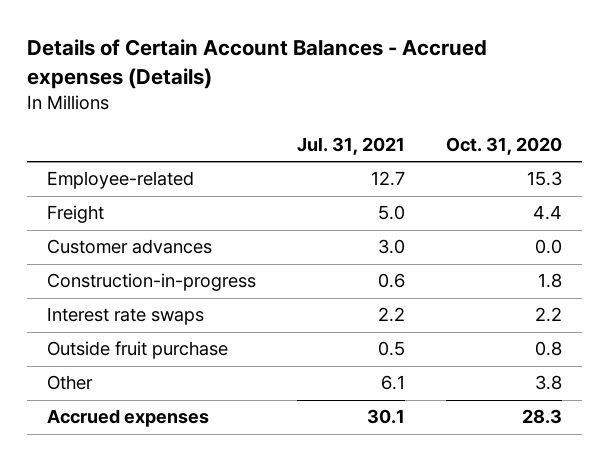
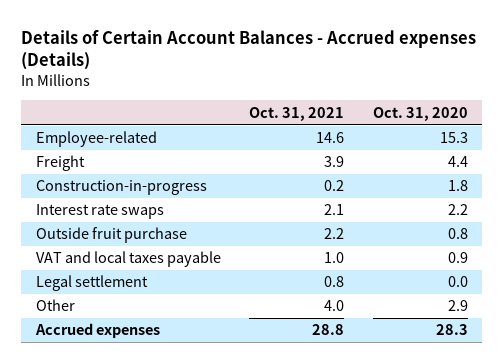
- | Jul. 31, 2021 | Oct. 31, 2020
+ | Oct. 31, 2021 | Oct. 31, 2020
- Customer advances | 3.0 | 0.0
- Other | 6.1 | 3.8
+ VAT and local taxes payable | 1.0 | 0.9
+ Legal settlement | 0.8 | 0.0
+ Other | 4.0 | 2.9

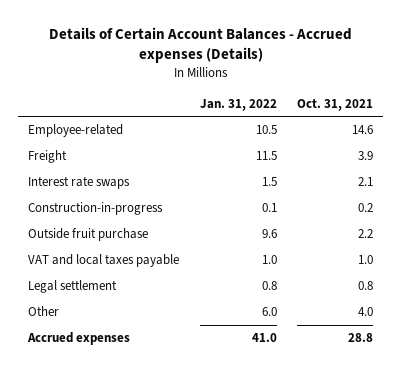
- | Oct. 31, 2021 | Oct. 31, 2020
+ | Jan. 31, 2022 | Oct. 31, 2021
moved down: Construction-in-progress | 0.1 | 0.2

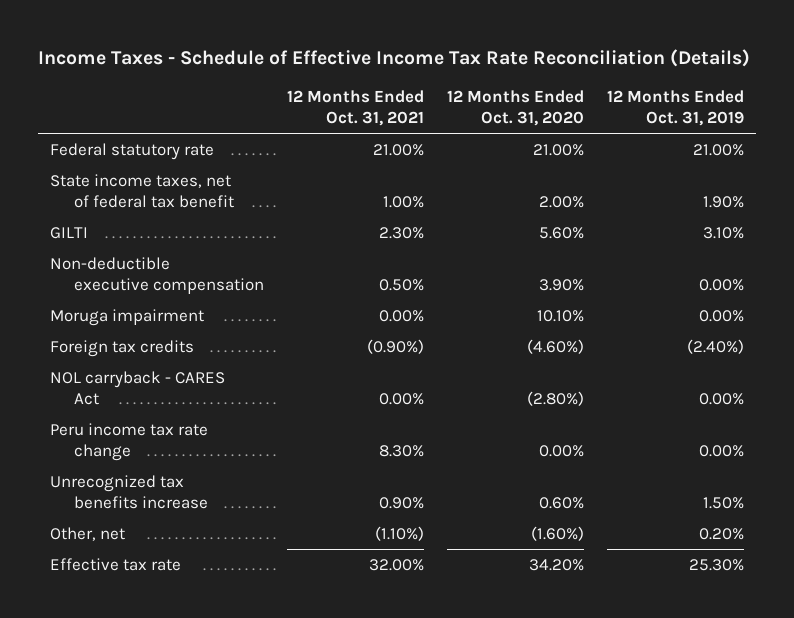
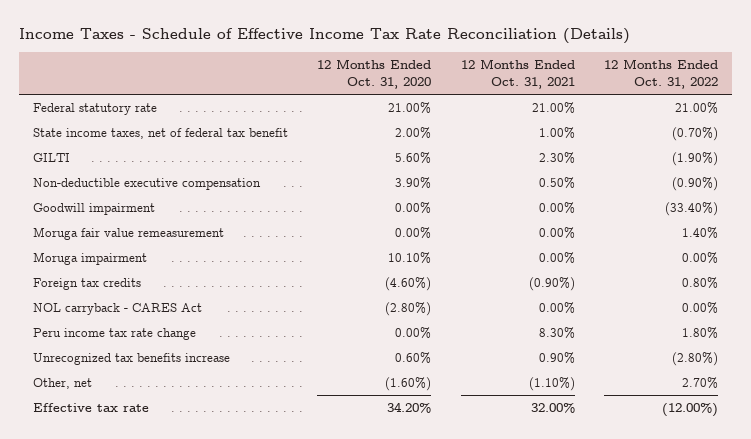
- | 12 Months Ended Oct. 31, 2021 | 12 Months Ended Oct. 31, 2020 | 12 Months Ended Oct. 31, 2019
+ | 12 Months Ended Oct. 31, 2020 | 12 Months Ended Oct. 31, 2021 | 12 Months Ended Oct. 31, 2022
+ Goodwill impairment | 0.00% | 0.00% | (33.40%)
+ Moruga fair value remeasurement | 0.00% | 0.00% | 1.40%

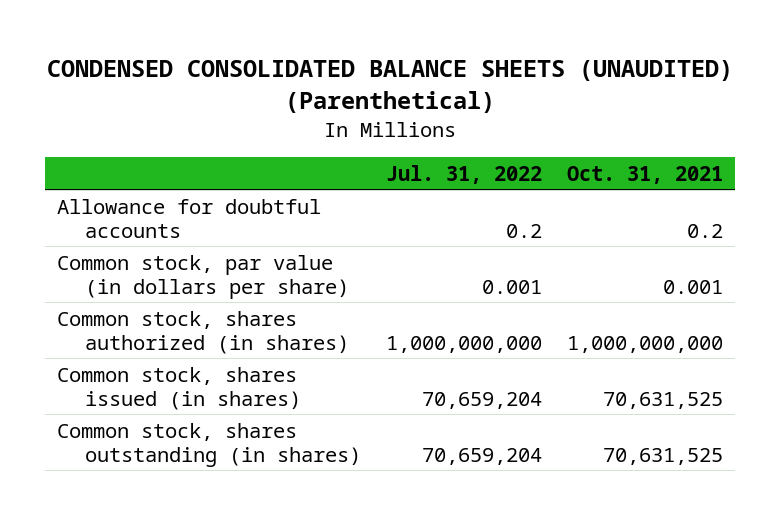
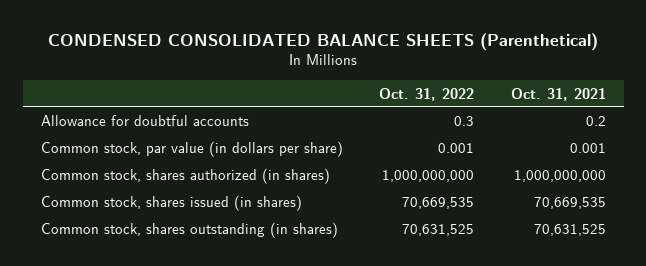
- CONDENSED CONSOLIDATED BALANCE SHEETS (UNAUDITED) (Parenthetical)
+ CONDENSED CONSOLIDATED BALANCE SHEETS (Parenthetical)
- | Jul. 31, 2022 | Oct. 31, 2021
+ | Oct. 31, 2022 | Oct. 31, 2021
- Common stock, shares issued (in shares) | 70,659,204 | 70,631,525
+ Common stock, shares issued (in shares) | 70,669,535 | 70,669,535

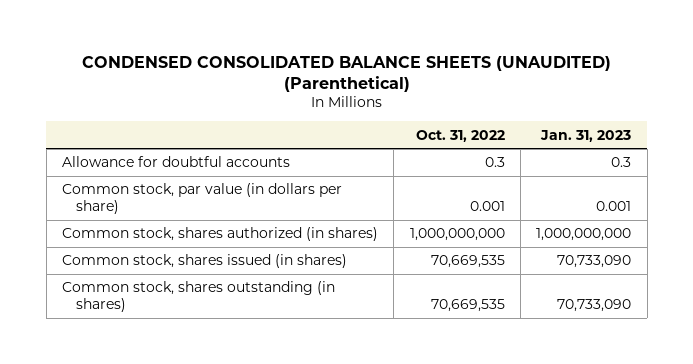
- CONDENSED CONSOLIDATED BALANCE SHEETS (Parenthetical)
+ CONDENSED CONSOLIDATED BALANCE SHEETS (UNAUDITED) (Parenthetical)
- | Oct. 31, 2022 | Oct. 31, 2021
+ | Oct. 31, 2022 | Jan. 31, 2023
- Common stock, shares outstanding (in shares) | 70,631,525 | 70,631,525
+ Common stock, shares outstanding (in shares) | 70,669,535 | 70,733,090

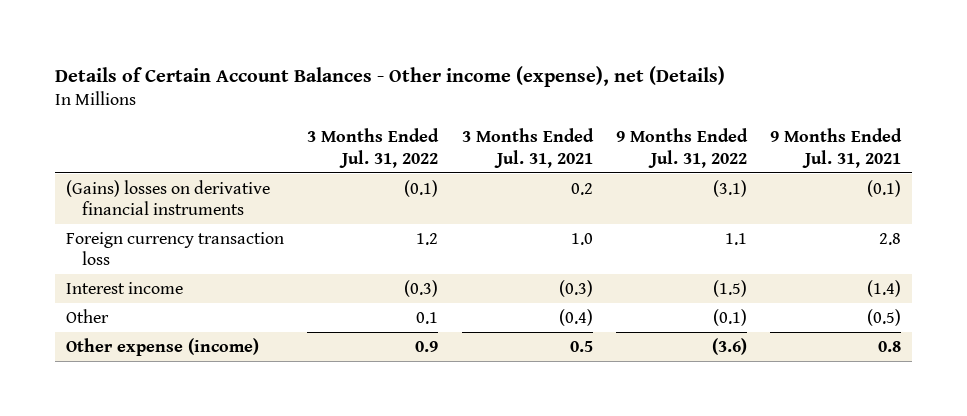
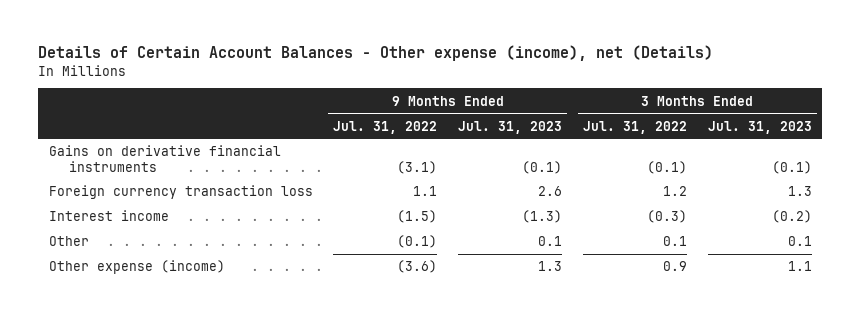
- Details of Certain Account Balances - Other income (expense), net (Details)
+ Details of Certain Account Balances - Other expense (income), net (Details)
- | 3 Months Ended Jul. 31, 2022 | 3 Months Ended Jul. 31, 2021 | 9 Months Ended Jul. 31, 2022 | 9 Months Ended Jul. 31, 2021
+ | 9 Months Ended Jul. 31, 2022 | 9 Months Ended Jul. 31, 2023 | 3 Months Ended Jul. 31, 2022 | 3 Months Ended Jul. 31, 2023
- (Gains) losses on derivative financial instruments | (0.1) | 0.2 | (3.1) | (0.1)
+ Gains on derivative financial instruments | (3.1) | (0.1) | (0.1) | (0.1)

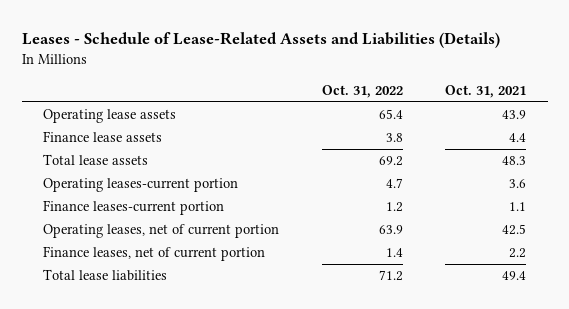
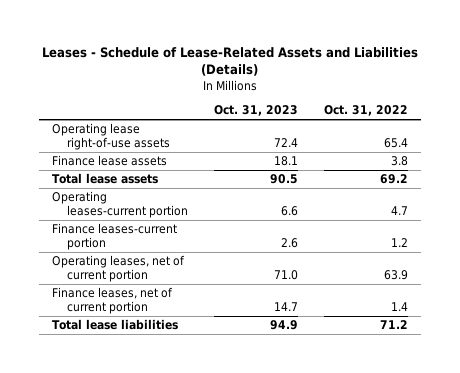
- | Oct. 31, 2022 | Oct. 31, 2021
+ | Oct. 31, 2023 | Oct. 31, 2022
- Operating lease assets | 65.4 | 43.9
+ Operating lease right-of-use assets | 72.4 | 65.4

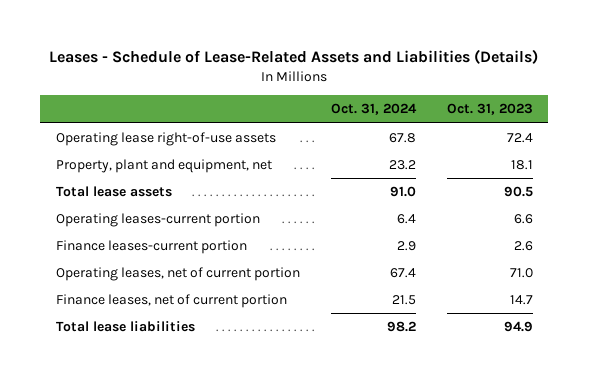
- | Oct. 31, 2023 | Oct. 31, 2022
+ | Oct. 31, 2024 | Oct. 31, 2023
- Finance lease assets | 18.1 | 3.8
+ Property, plant and equipment, net | 23.2 | 18.1

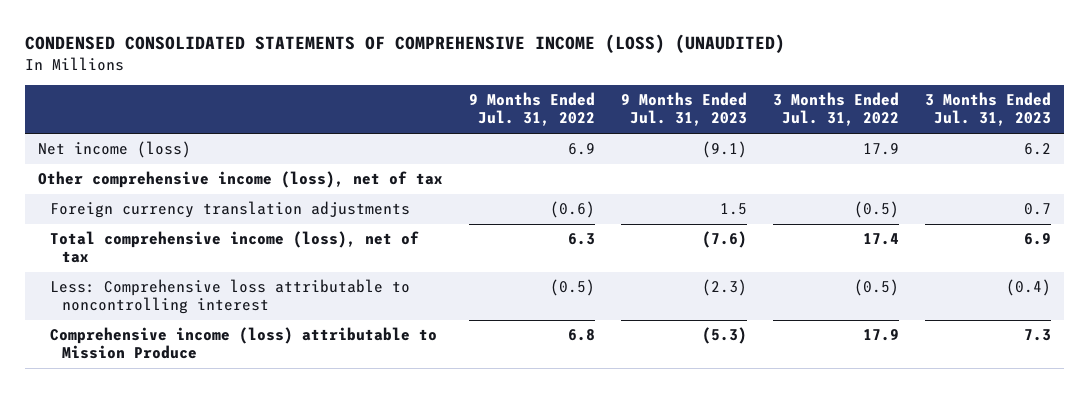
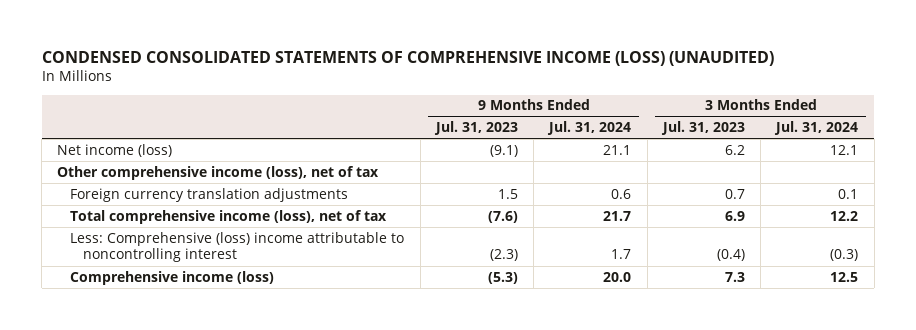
- | 9 Months Ended Jul. 31, 2022 | 9 Months Ended Jul. 31, 2023 | 3 Months Ended Jul. 31, 2022 | 3 Months Ended Jul. 31, 2023
+ | 9 Months Ended Jul. 31, 2023 | 9 Months Ended Jul. 31, 2024 | 3 Months Ended Jul. 31, 2023 | 3 Months Ended Jul. 31, 2024
- Less: Comprehensive loss attributable to noncontrolling interest | (0.5) | (2.3) | (0.5) | (0.4)
- Comprehensive income (loss) attributable to Mission Produce | 6.8 | (5.3) | 17.9 | 7.3
+ Less: Comprehensive (loss) income attributable to noncontrolling interest | (2.3) | 1.7 | (0.4) | (0.3)
+ Comprehensive income (loss) | (5.3) | 20.0 | 7.3 | 12.5

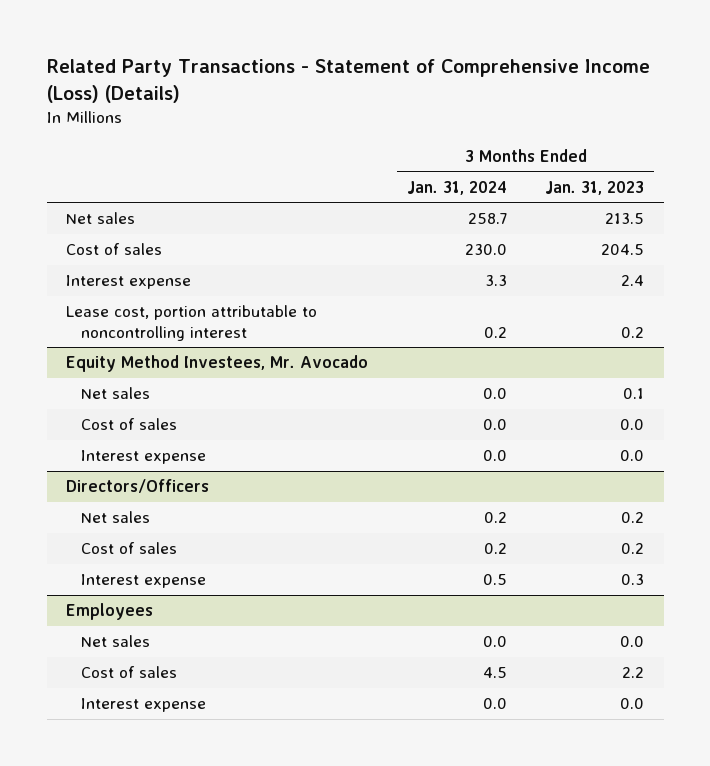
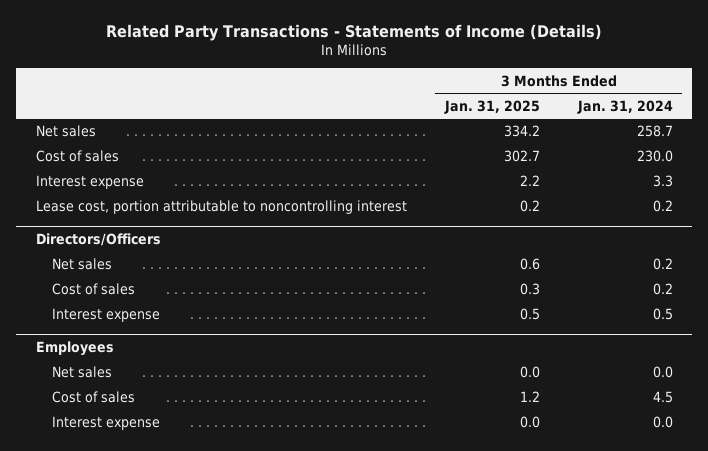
- Related Party Transactions - Statement of Comprehensive Income (Loss) (Details)
+ Related Party Transactions - Statements of Income (Details)
- | 3 Months Ended Jan. 31, 2024 | 3 Months Ended Jan. 31, 2023
+ | 3 Months Ended Jan. 31, 2025 | 3 Months Ended Jan. 31, 2024
- Equity Method Investees, Mr. Avocado
- Net sales | 0.0 | 0.1
- Cost of sales | 0.0 | 0.0
- Interest expense | 0.0 | 0.0

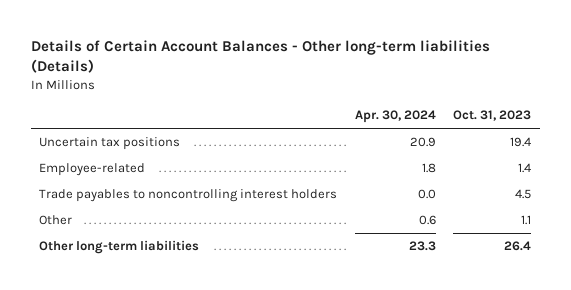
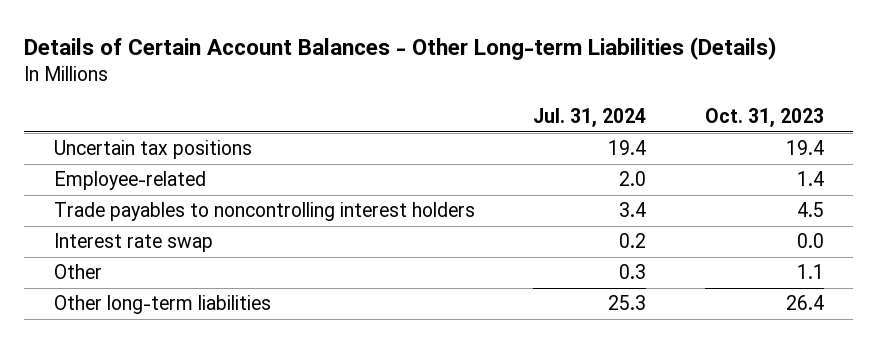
- Details of Certain Account Balances - Other long-term liabilities (Details)
+ Details of Certain Account Balances - Other Long-term Liabilities (Details)
- | Apr. 30, 2024 | Oct. 31, 2023
+ | Jul. 31, 2024 | Oct. 31, 2023
+ Interest rate swap | 0.2 | 0.0

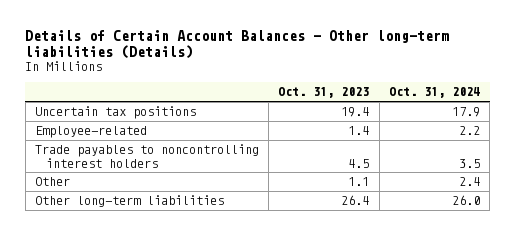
- Details of Certain Account Balances - Other Long-term Liabilities (Details)
+ Details of Certain Account Balances - Other long-term liabilities (Details)
- | Jul. 31, 2024 | Oct. 31, 2023
+ | Oct. 31, 2023 | Oct. 31, 2024
- Interest rate swap | 0.2 | 0.0

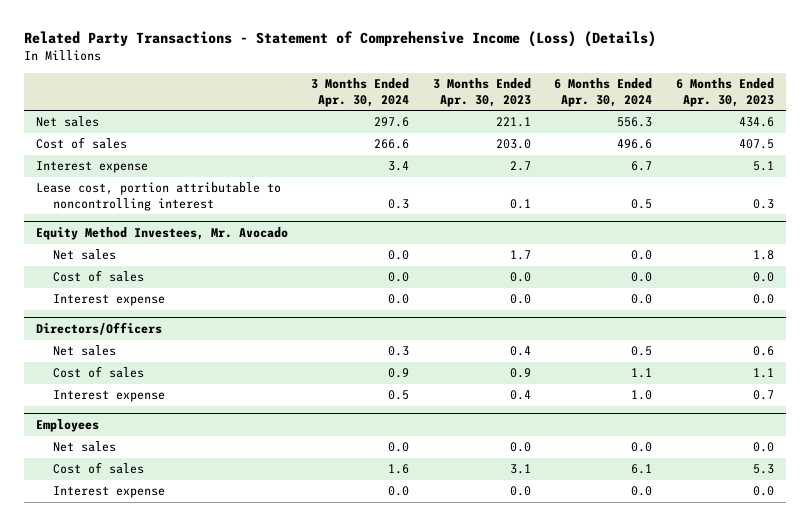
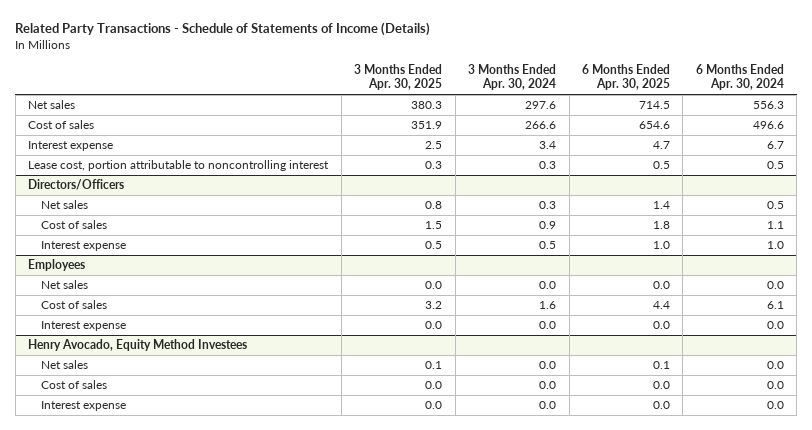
- Related Party Transactions - Statement of Comprehensive Income (Loss) (Details)
+ Related Party Transactions - Schedule of Statements of Income (Details)
- | 3 Months Ended Apr. 30, 2024 | 3 Months Ended Apr. 30, 2023 | 6 Months Ended Apr. 30, 2024 | 6 Months Ended Apr. 30, 2023
+ | 3 Months Ended Apr. 30, 2025 | 3 Months Ended Apr. 30, 2024 | 6 Months Ended Apr. 30, 2025 | 6 Months Ended Apr. 30, 2024
- Equity Method Investees, Mr. Avocado
- Net sales | 0.0 | 1.7 | 0.0 | 1.8
- Cost of sales | 0.0 | 0.0 | 0.0 | 0.0
- Interest expense | 0.0 | 0.0 | 0.0 | 0.0
+ Henry Avocado, Equity Method Investees
+ Net sales | 0.1 | 0.0 | 0.1 | 0.0
+ Cost of sales | 0.0 | 0.0 | 0.0 | 0.0
+ Interest expense | 0.0 | 0.0 | 0.0 | 0.0

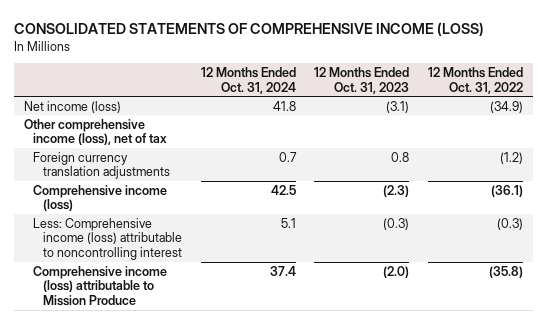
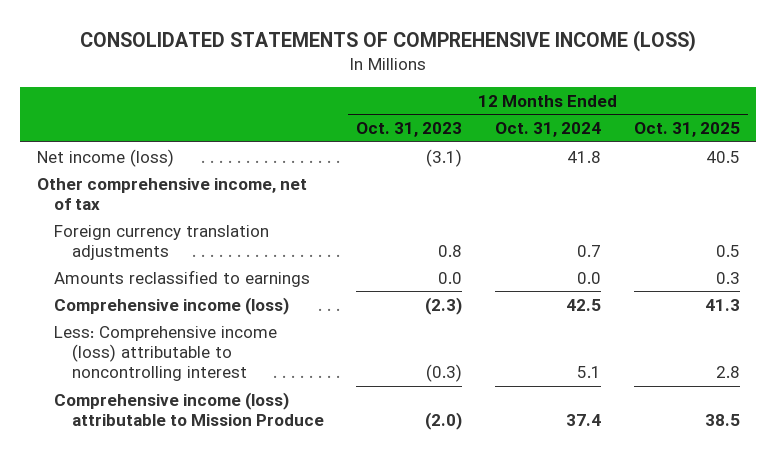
- | 12 Months Ended Oct. 31, 2024 | 12 Months Ended Oct. 31, 2023 | 12 Months Ended Oct. 31, 2022
+ | 12 Months Ended Oct. 31, 2023 | 12 Months Ended Oct. 31, 2024 | 12 Months Ended Oct. 31, 2025
- Other comprehensive income (loss), net of tax
+ Other comprehensive income, net of tax
+ Amounts reclassified to earnings | 0.0 | 0.0 | 0.3

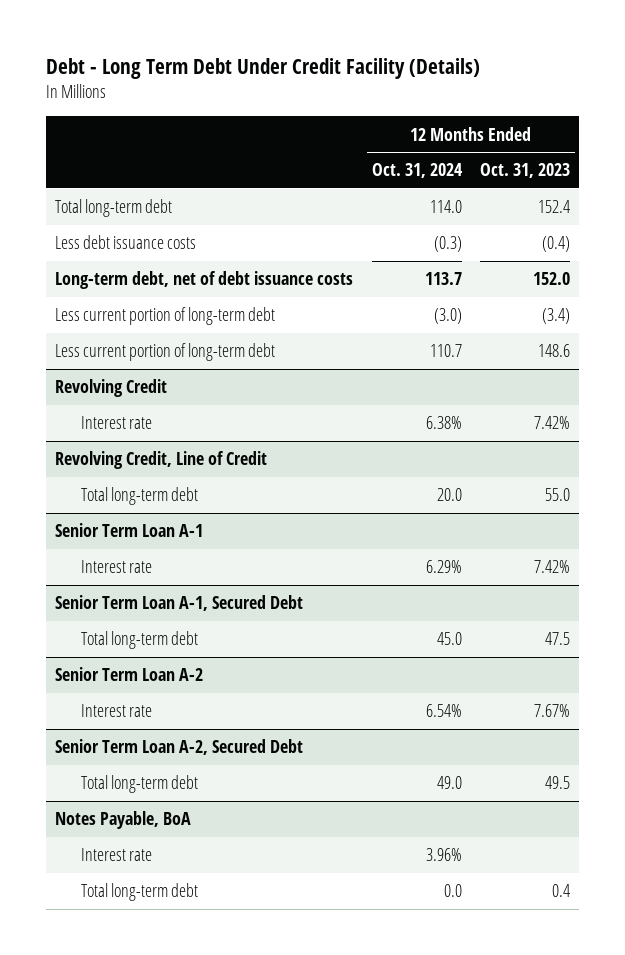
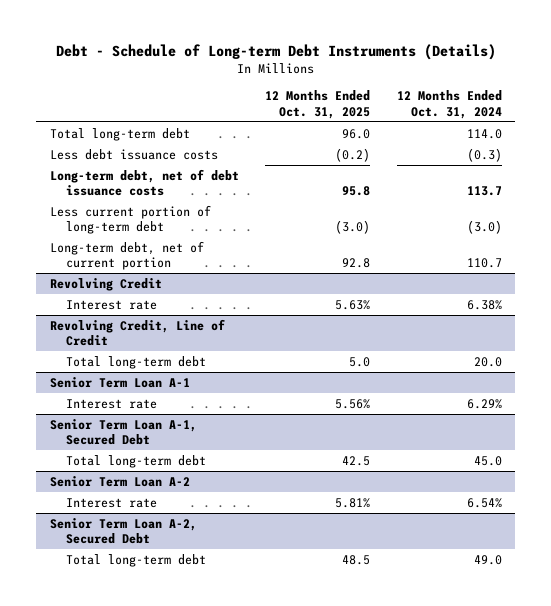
- Debt - Long Term Debt Under Credit Facility (Details)
+ Debt - Schedule of Long-term Debt Instruments (Details)
- | 12 Months Ended Oct. 31, 2024 | 12 Months Ended Oct. 31, 2023
+ | 12 Months Ended Oct. 31, 2025 | 12 Months Ended Oct. 31, 2024
- Less current portion of long-term debt | 110.7 | 148.6
+ Long-term debt, net of current portion | 92.8 | 110.7
- Notes Payable, BoA
- Interest rate | 3.96% |
- Total long-term debt | 0.0 | 0.4

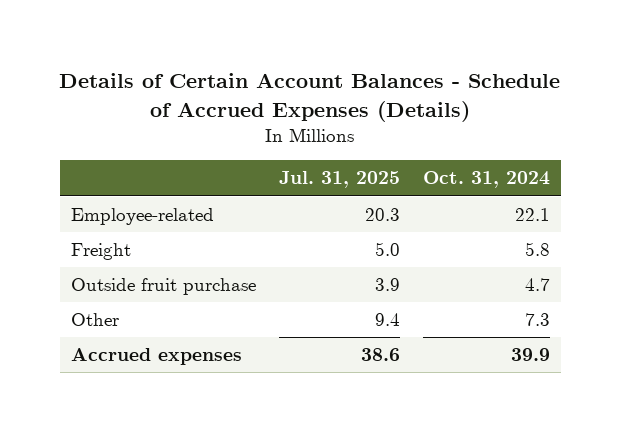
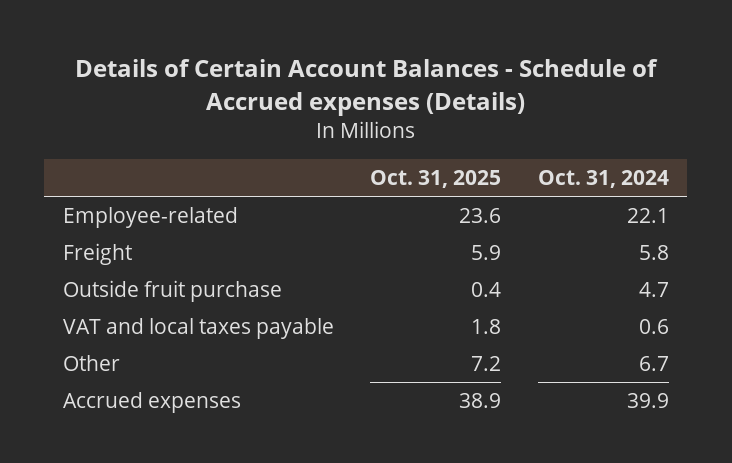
- Details of Certain Account Balances - Schedule of Accrued Expenses (Details)
+ Details of Certain Account Balances - Schedule of Accrued expenses (Details)
- | Jul. 31, 2025 | Oct. 31, 2024
+ | Oct. 31, 2025 | Oct. 31, 2024
- Other | 9.4 | 7.3
+ VAT and local taxes payable | 1.8 | 0.6
+ Other | 7.2 | 6.7

